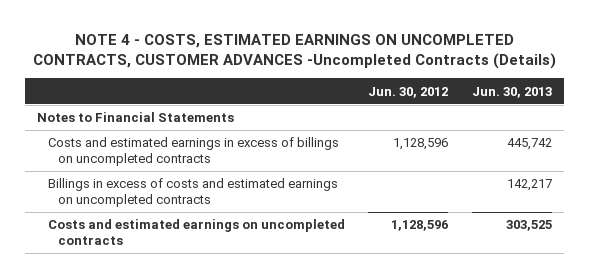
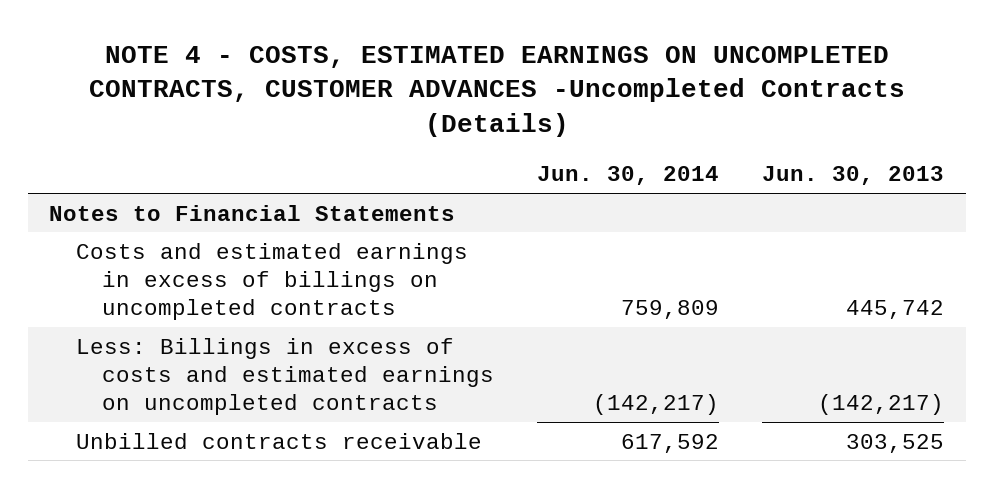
- | Jun. 30, 2012 | Jun. 30, 2013
+ | Jun. 30, 2014 | Jun. 30, 2013
- Billings in excess of costs and estimated earnings on uncompleted contracts | | 142,217
- Costs and estimated earnings on uncompleted contracts | 1,128,596 | 303,525
+ Less: Billings in excess of costs and estimated earnings on uncompleted contracts | (142,217) | (142,217)
+ Unbilled contracts receivable | 617,592 | 303,525

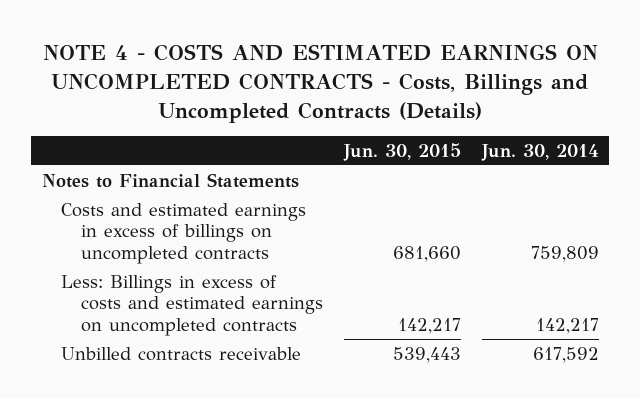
- NOTE 4 - COSTS, ESTIMATED EARNINGS ON UNCOMPLETED CONTRACTS, CUSTOMER ADVANCES -Uncompleted Contracts (Details)
+ NOTE 4 - COSTS AND ESTIMATED EARNINGS ON UNCOMPLETED CONTRACTS - Costs, Billings and Uncompleted Contracts (Details)
- | Jun. 30, 2014 | Jun. 30, 2013
+ | Jun. 30, 2015 | Jun. 30, 2014
- Less: Billings in excess of costs and estimated earnings on uncompleted contracts | (142,217) | (142,217)
+ Less: Billings in excess of costs and estimated earnings on uncompleted contracts | 142,217 | 142,217

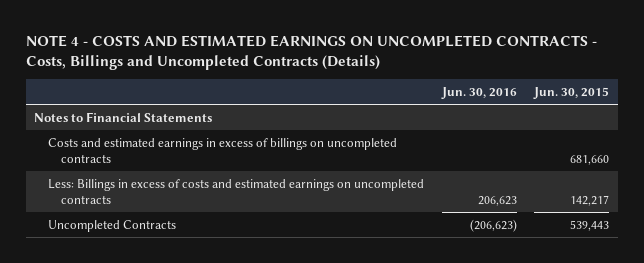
- | Jun. 30, 2015 | Jun. 30, 2014
+ | Jun. 30, 2016 | Jun. 30, 2015
- Unbilled contracts receivable | 539,443 | 617,592
+ Uncompleted Contracts | (206,623) | 539,443

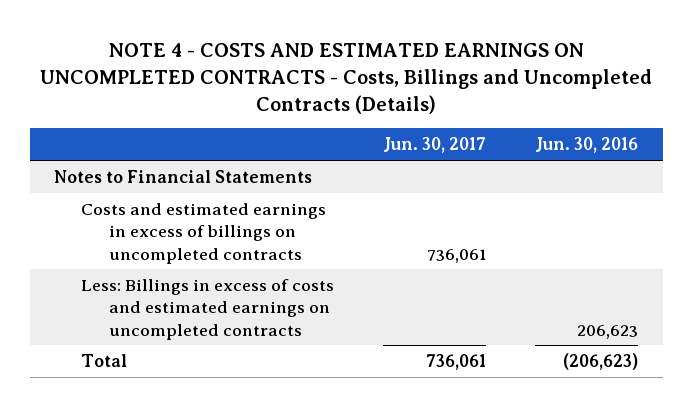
- | Jun. 30, 2016 | Jun. 30, 2015
+ | Jun. 30, 2017 | Jun. 30, 2016
- Uncompleted Contracts | (206,623) | 539,443
+ Total | 736,061 | (206,623)

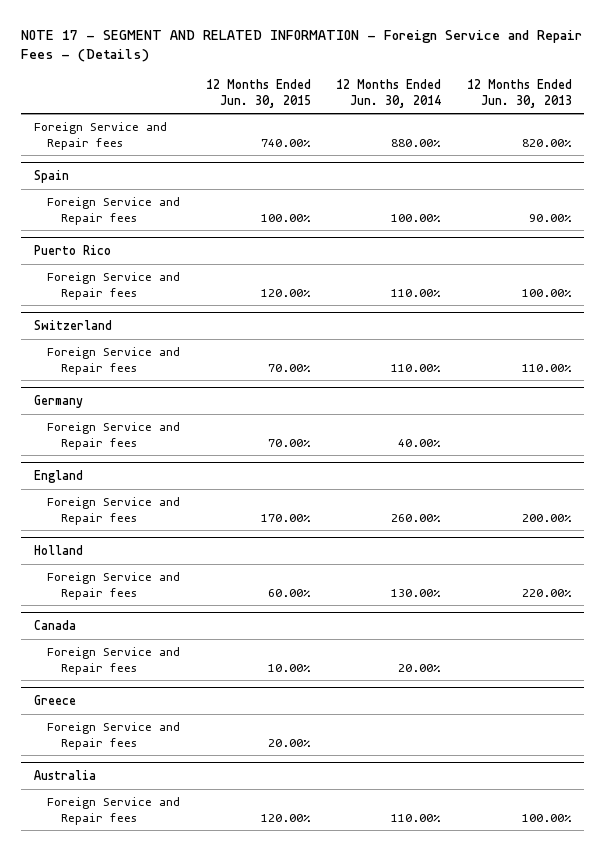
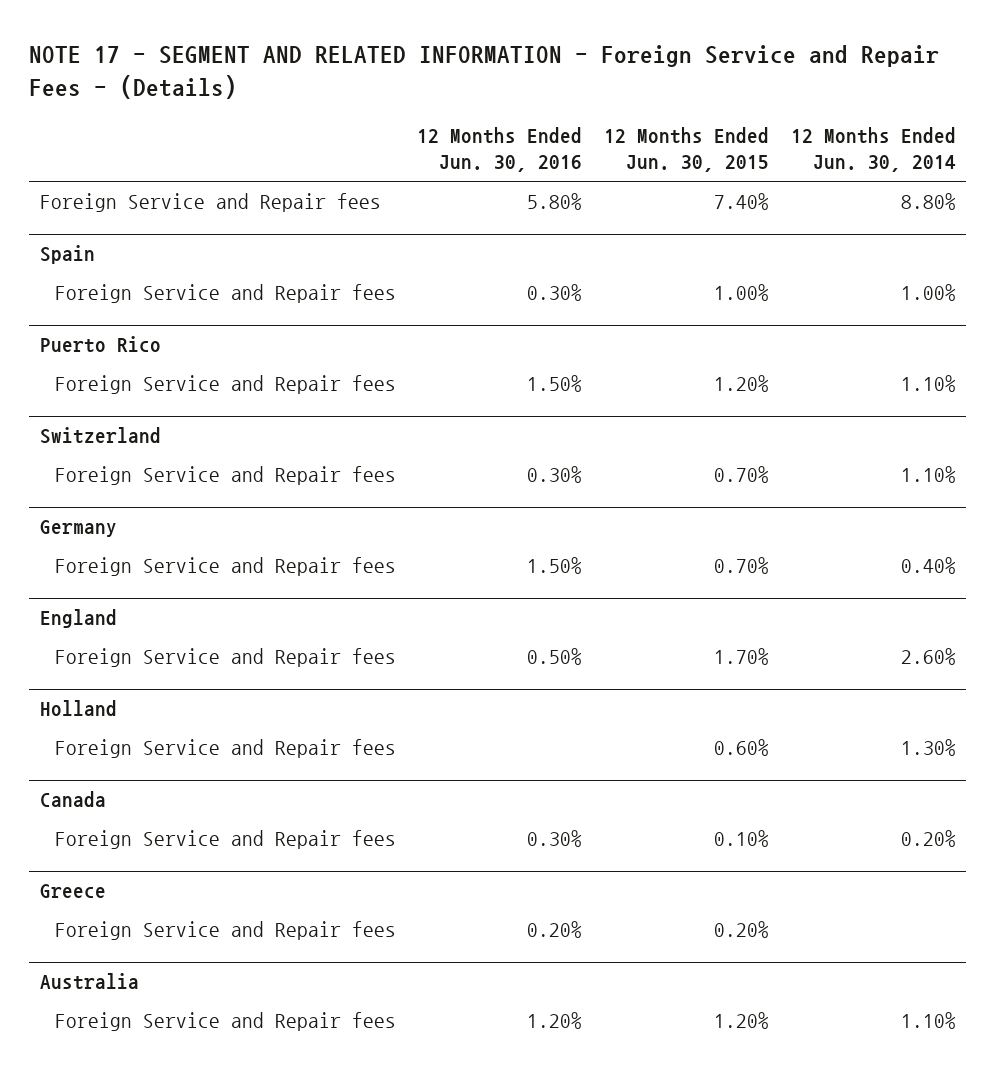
- | 12 Months Ended Jun. 30, 2015 | 12 Months Ended Jun. 30, 2014 | 12 Months Ended Jun. 30, 2013
+ | 12 Months Ended Jun. 30, 2016 | 12 Months Ended Jun. 30, 2015 | 12 Months Ended Jun. 30, 2014
- Foreign Service and Repair fees | 740.00% | 880.00% | 820.00%
+ Foreign Service and Repair fees | 5.80% | 7.40% | 8.80%
@ Spain
- Foreign Service and Repair fees | 100.00% | 100.00% | 90.00%
+ Foreign Service and Repair fees | 0.30% | 1.00% | 1.00%
@ Puerto Rico
- Foreign Service and Repair fees | 120.00% | 110.00% | 100.00%
+ Foreign Service and Repair fees | 1.50% | 1.20% | 1.10%
@ Switzerland
- Foreign Service and Repair fees | 70.00% | 110.00% | 110.00%
+ Foreign Service and Repair fees | 0.30% | 0.70% | 1.10%
@ Germany
- Foreign Service and Repair fees | 70.00% | 40.00% |
+ Foreign Service and Repair fees | 1.50% | 0.70% | 0.40%
@ England
- Foreign Service and Repair fees | 170.00% | 260.00% | 200.00%
+ Foreign Service and Repair fees | 0.50% | 1.70% | 2.60%
@ Holland
- Foreign Service and Repair fees | 60.00% | 130.00% | 220.00%
+ Foreign Service and Repair fees | | 0.60% | 1.30%
@ Canada
- Foreign Service and Repair fees | 10.00% | 20.00% |
+ Foreign Service and Repair fees | 0.30% | 0.10% | 0.20%
@ Greece
- Foreign Service and Repair fees | 20.00% | |
+ Foreign Service and Repair fees | 0.20% | 0.20% |
@ Australia
- Foreign Service and Repair fees | 120.00% | 110.00% | 100.00%
+ Foreign Service and Repair fees | 1.20% | 1.20% | 1.10%

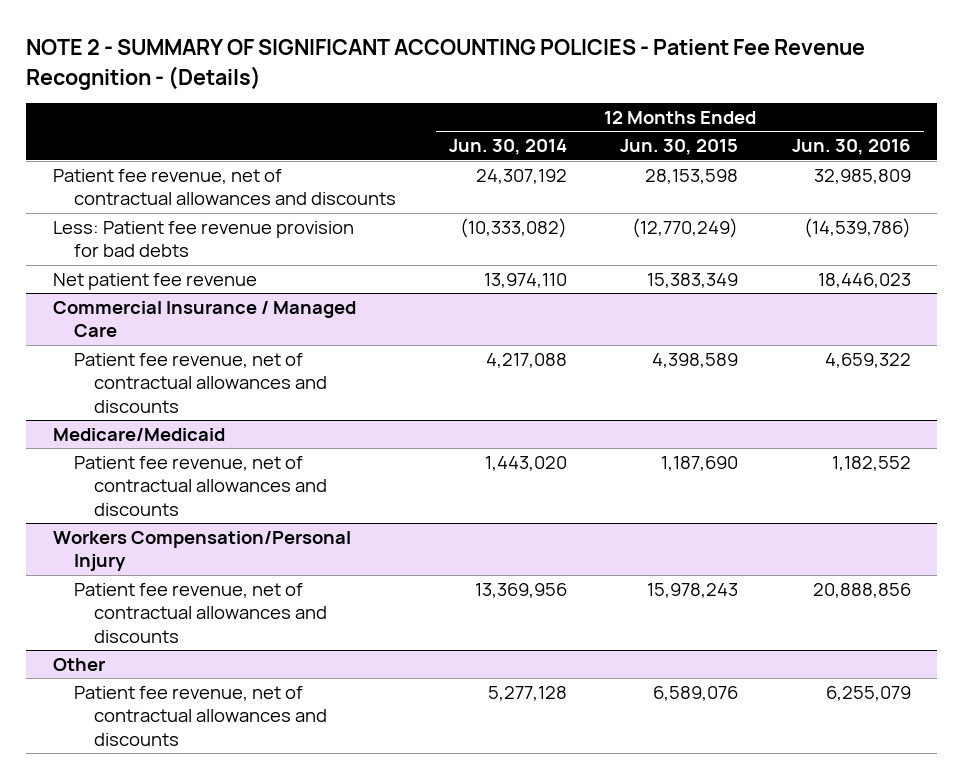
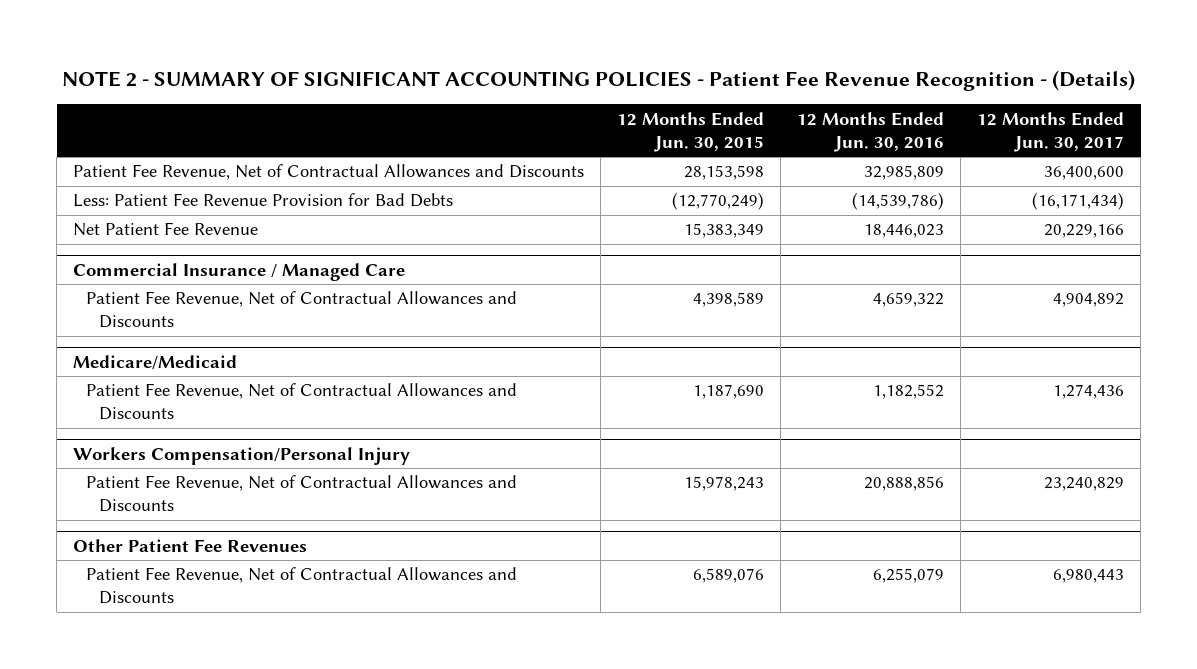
- | 12 Months Ended Jun. 30, 2014 | 12 Months Ended Jun. 30, 2015 | 12 Months Ended Jun. 30, 2016
+ | 12 Months Ended Jun. 30, 2015 | 12 Months Ended Jun. 30, 2016 | 12 Months Ended Jun. 30, 2017
- Patient fee revenue, net of contractual allowances and discounts | 24,307,192 | 28,153,598 | 32,985,809
- Less: Patient fee revenue provision for bad debts | (10,333,082) | (12,770,249) | (14,539,786)
- Net patient fee revenue | 13,974,110 | 15,383,349 | 18,446,023
+ Patient Fee Revenue, Net of Contractual Allowances and Discounts | 28,153,598 | 32,985,809 | 36,400,600
+ Less: Patient Fee Revenue Provision for Bad Debts | (12,770,249) | (14,539,786) | (16,171,434)
+ Net Patient Fee Revenue | 15,383,349 | 18,446,023 | 20,229,166
@ Commercial Insurance / Managed Care
- Patient fee revenue, net of contractual allowances and discounts | 4,217,088 | 4,398,589 | 4,659,322
+ Patient Fee Revenue, Net of Contractual Allowances and Discounts | 4,398,589 | 4,659,322 | 4,904,892
@ Medicare/Medicaid
- Patient fee revenue, net of contractual allowances and discounts | 1,443,020 | 1,187,690 | 1,182,552
+ Patient Fee Revenue, Net of Contractual Allowances and Discounts | 1,187,690 | 1,182,552 | 1,274,436
@ Workers Compensation/Personal Injury
- Patient fee revenue, net of contractual allowances and discounts | 13,369,956 | 15,978,243 | 20,888,856
- Other
- Patient fee revenue, net of contractual allowances and discounts | 5,277,128 | 6,589,076 | 6,255,079
@ Workers Compensation/Personal Injury
+ Patient Fee Revenue, Net of Contractual Allowances and Discounts | 15,978,243 | 20,888,856 | 23,240,829
+ Other Patient Fee Revenues
+ Patient Fee Revenue, Net of Contractual Allowances and Discounts | 6,589,076 | 6,255,079 | 6,980,443

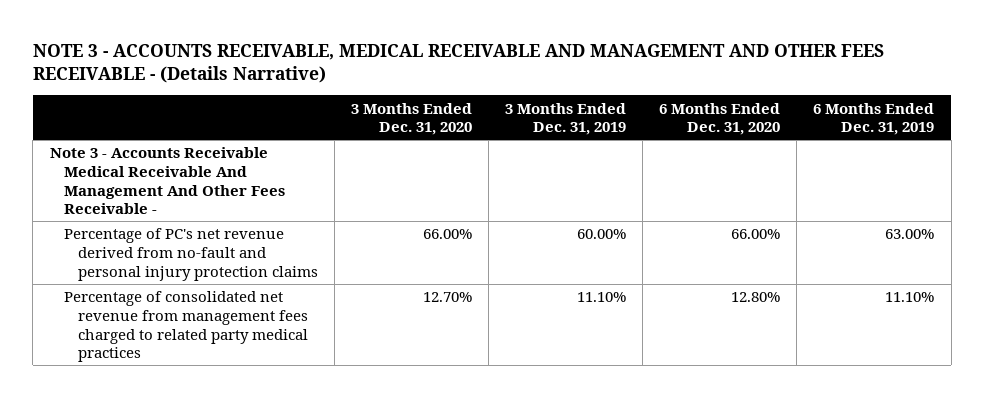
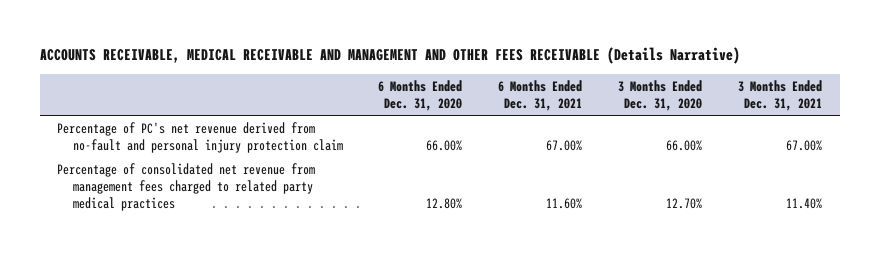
- NOTE 3 - ACCOUNTS RECEIVABLE, MEDICAL RECEIVABLE AND MANAGEMENT AND OTHER FEES RECEIVABLE - (Details Narrative)
+ ACCOUNTS RECEIVABLE, MEDICAL RECEIVABLE AND MANAGEMENT AND OTHER FEES RECEIVABLE (Details Narrative)
- | 3 Months Ended Dec. 31, 2020 | 3 Months Ended Dec. 31, 2019 | 6 Months Ended Dec. 31, 2020 | 6 Months Ended Dec. 31, 2019
+ | 6 Months Ended Dec. 31, 2020 | 6 Months Ended Dec. 31, 2021 | 3 Months Ended Dec. 31, 2020 | 3 Months Ended Dec. 31, 2021
- Note 3 - Accounts Receivable Medical Receivable And Management And Other Fees Receivable -
- Percentage of PC's net revenue derived from no-fault and personal injury protection claims | 66.00% | 60.00% | 66.00% | 63.00%
+ Percentage of PC's net revenue derived from no-fault and personal injury protection claim | 66.00% | 67.00% | 66.00% | 67.00%

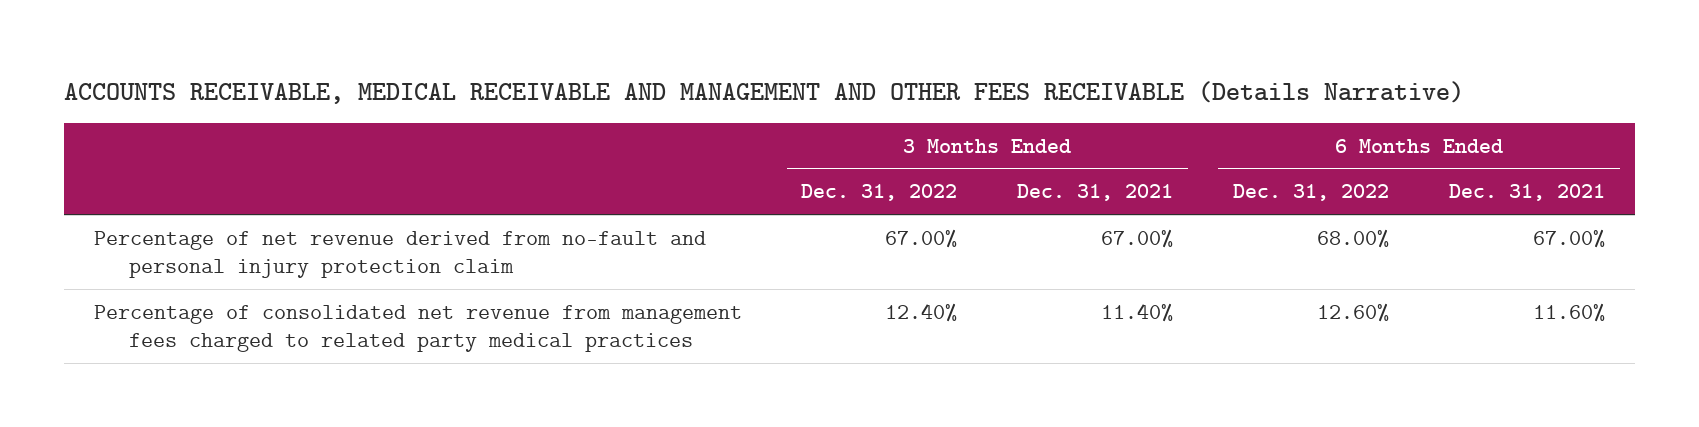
- | 6 Months Ended Dec. 31, 2020 | 6 Months Ended Dec. 31, 2021 | 3 Months Ended Dec. 31, 2020 | 3 Months Ended Dec. 31, 2021
+ | 3 Months Ended Dec. 31, 2022 | 3 Months Ended Dec. 31, 2021 | 6 Months Ended Dec. 31, 2022 | 6 Months Ended Dec. 31, 2021
- Percentage of PC's net revenue derived from no-fault and personal injury protection claim | 66.00% | 67.00% | 66.00% | 67.00%
+ Percentage of net revenue derived from no-fault and personal injury protection claim | 67.00% | 67.00% | 68.00% | 67.00%

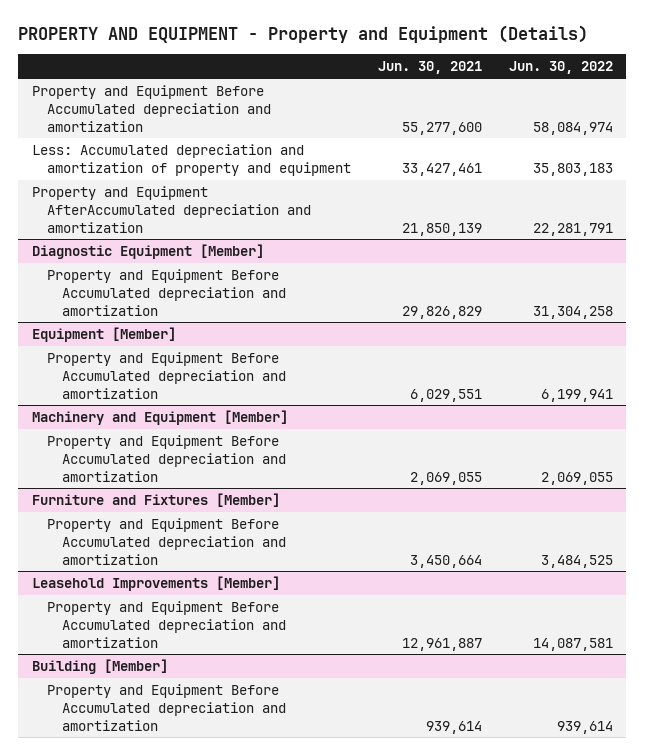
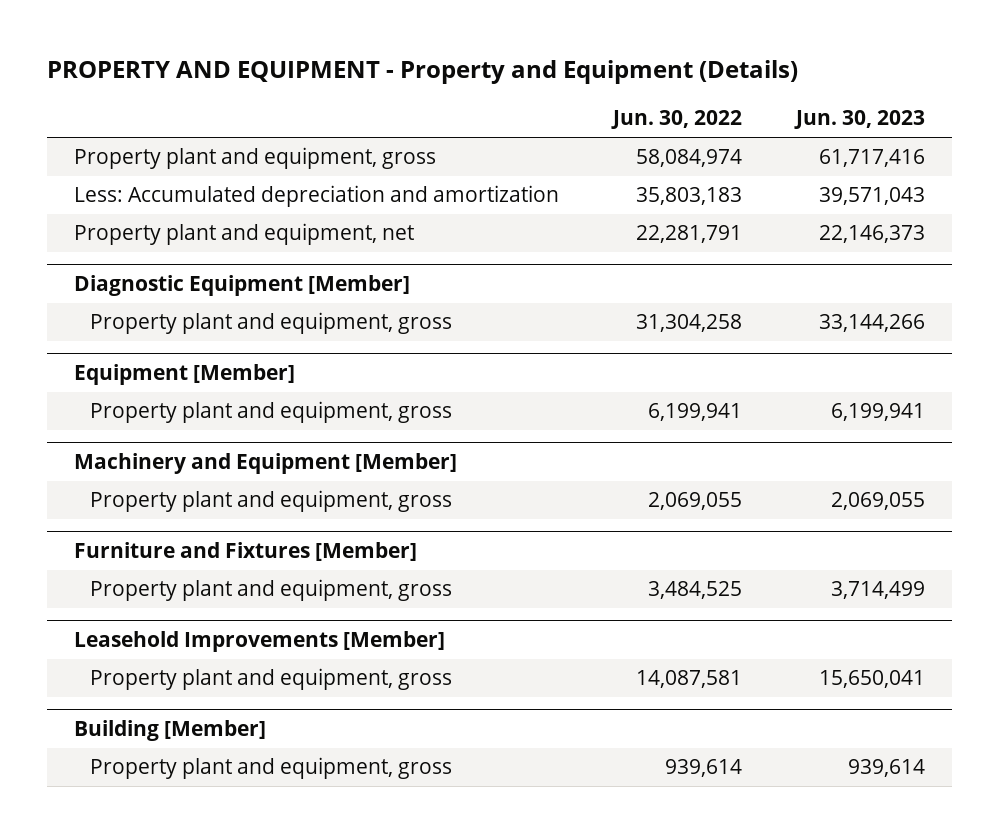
- | Jun. 30, 2021 | Jun. 30, 2022
+ | Jun. 30, 2022 | Jun. 30, 2023
- Property and Equipment Before Accumulated depreciation and amortization | 55,277,600 | 58,084,974
- Less: Accumulated depreciation and amortization of property and equipment | 33,427,461 | 35,803,183
- Property and Equipment AfterAccumulated depreciation and amortization | 21,850,139 | 22,281,791
+ Property plant and equipment, gross | 58,084,974 | 61,717,416
+ Less: Accumulated depreciation and amortization | 35,803,183 | 39,571,043
+ Property plant and equipment, net | 22,281,791 | 22,146,373
@ Diagnostic Equipment [Member]
- Property and Equipment Before Accumulated depreciation and amortization | 29,826,829 | 31,304,258
+ Property plant and equipment, gross | 31,304,258 | 33,144,266
@ Equipment [Member]
- Property and Equipment Before Accumulated depreciation and amortization | 6,029,551 | 6,199,941
+ Property plant and equipment, gross | 6,199,941 | 6,199,941
@ Machinery and Equipment [Member]
- Property and Equipment Before Accumulated depreciation and amortization | 2,069,055 | 2,069,055
+ Property plant and equipment, gross | 2,069,055 | 2,069,055
@ Furniture and Fixtures [Member]
- Property and Equipment Before Accumulated depreciation and amortization | 3,450,664 | 3,484,525
+ Property plant and equipment, gross | 3,484,525 | 3,714,499
@ Leasehold Improvements [Member]
- Property and Equipment Before Accumulated depreciation and amortization | 12,961,887 | 14,087,581
+ Property plant and equipment, gross | 14,087,581 | 15,650,041
@ Building [Member]
- Property and Equipment Before Accumulated depreciation and amortization | 939,614 | 939,614
+ Property plant and equipment, gross | 939,614 | 939,614

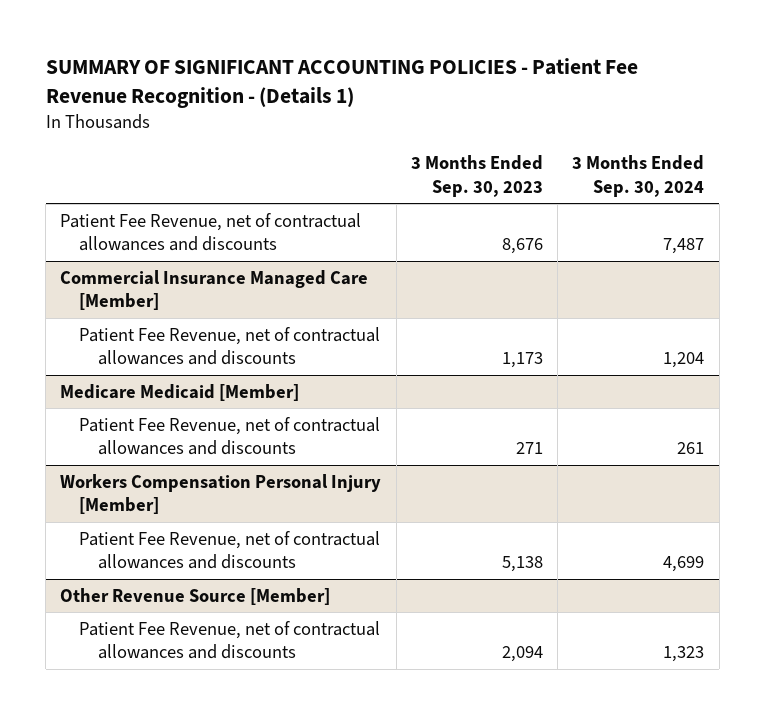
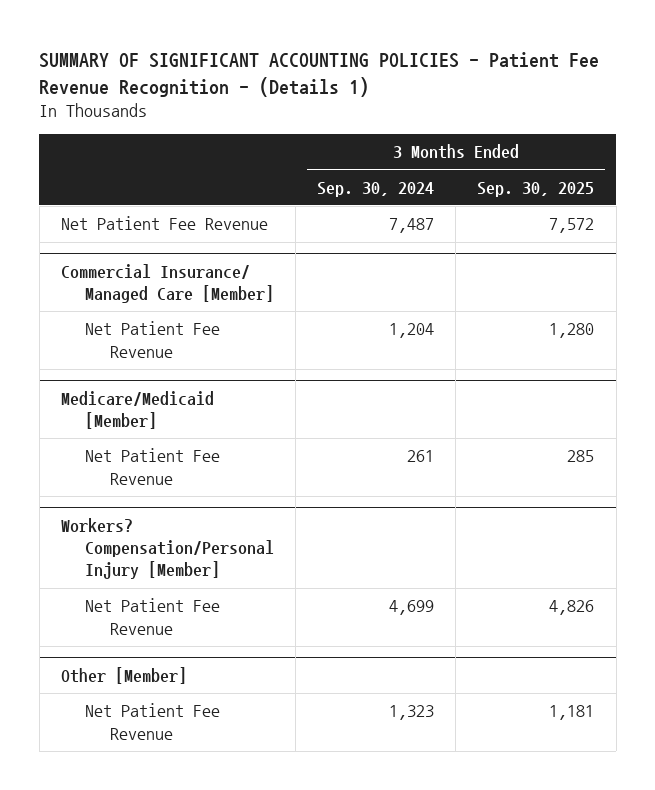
- | 3 Months Ended Sep. 30, 2023 | 3 Months Ended Sep. 30, 2024
+ | 3 Months Ended Sep. 30, 2024 | 3 Months Ended Sep. 30, 2025
- Patient Fee Revenue, net of contractual allowances and discounts | 8,676 | 7,487
- Commercial Insurance Managed Care [Member]
- Patient Fee Revenue, net of contractual allowances and discounts | 1,173 | 1,204
- Medicare Medicaid [Member]
- Patient Fee Revenue, net of contractual allowances and discounts | 271 | 261
- Workers Compensation Personal Injury [Member]
- Patient Fee Revenue, net of contractual allowances and discounts | 5,138 | 4,699
- Other Revenue Source [Member]
- Patient Fee Revenue, net of contractual allowances and discounts | 2,094 | 1,323
+ Net Patient Fee Revenue | 7,487 | 7,572
+ Commercial Insurance/ Managed Care [Member]
+ Net Patient Fee Revenue | 1,204 | 1,280
+ Medicare/Medicaid [Member]
+ Net Patient Fee Revenue | 261 | 285
+ Workers? Compensation/Personal Injury [Member]
+ Net Patient Fee Revenue | 4,699 | 4,826
+ Other [Member]
+ Net Patient Fee Revenue | 1,323 | 1,181

